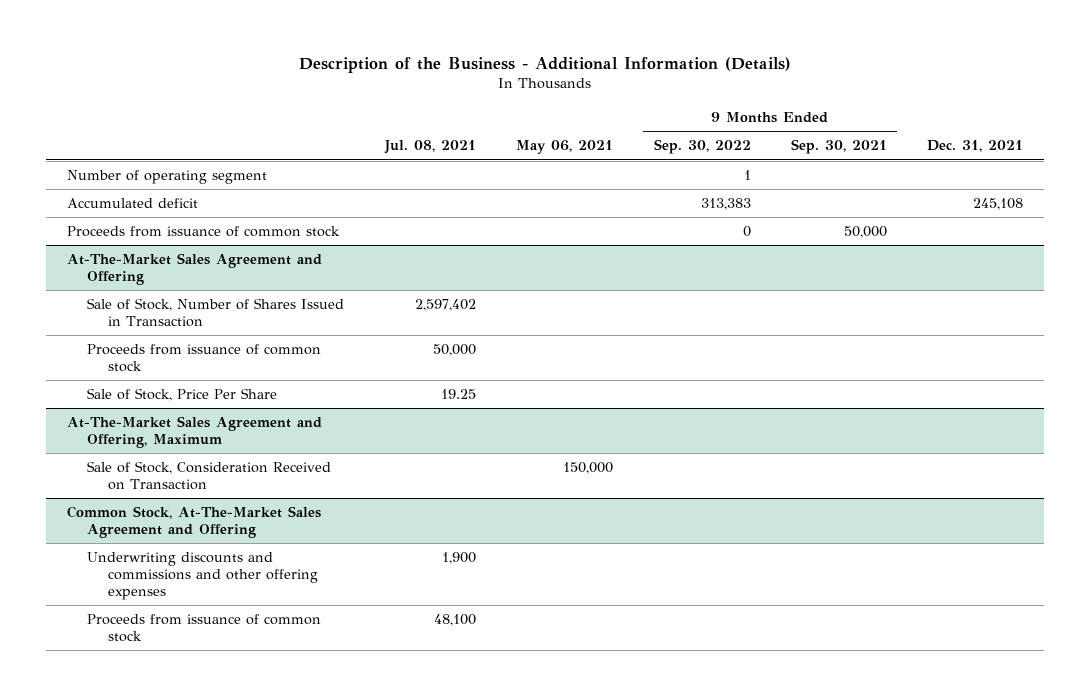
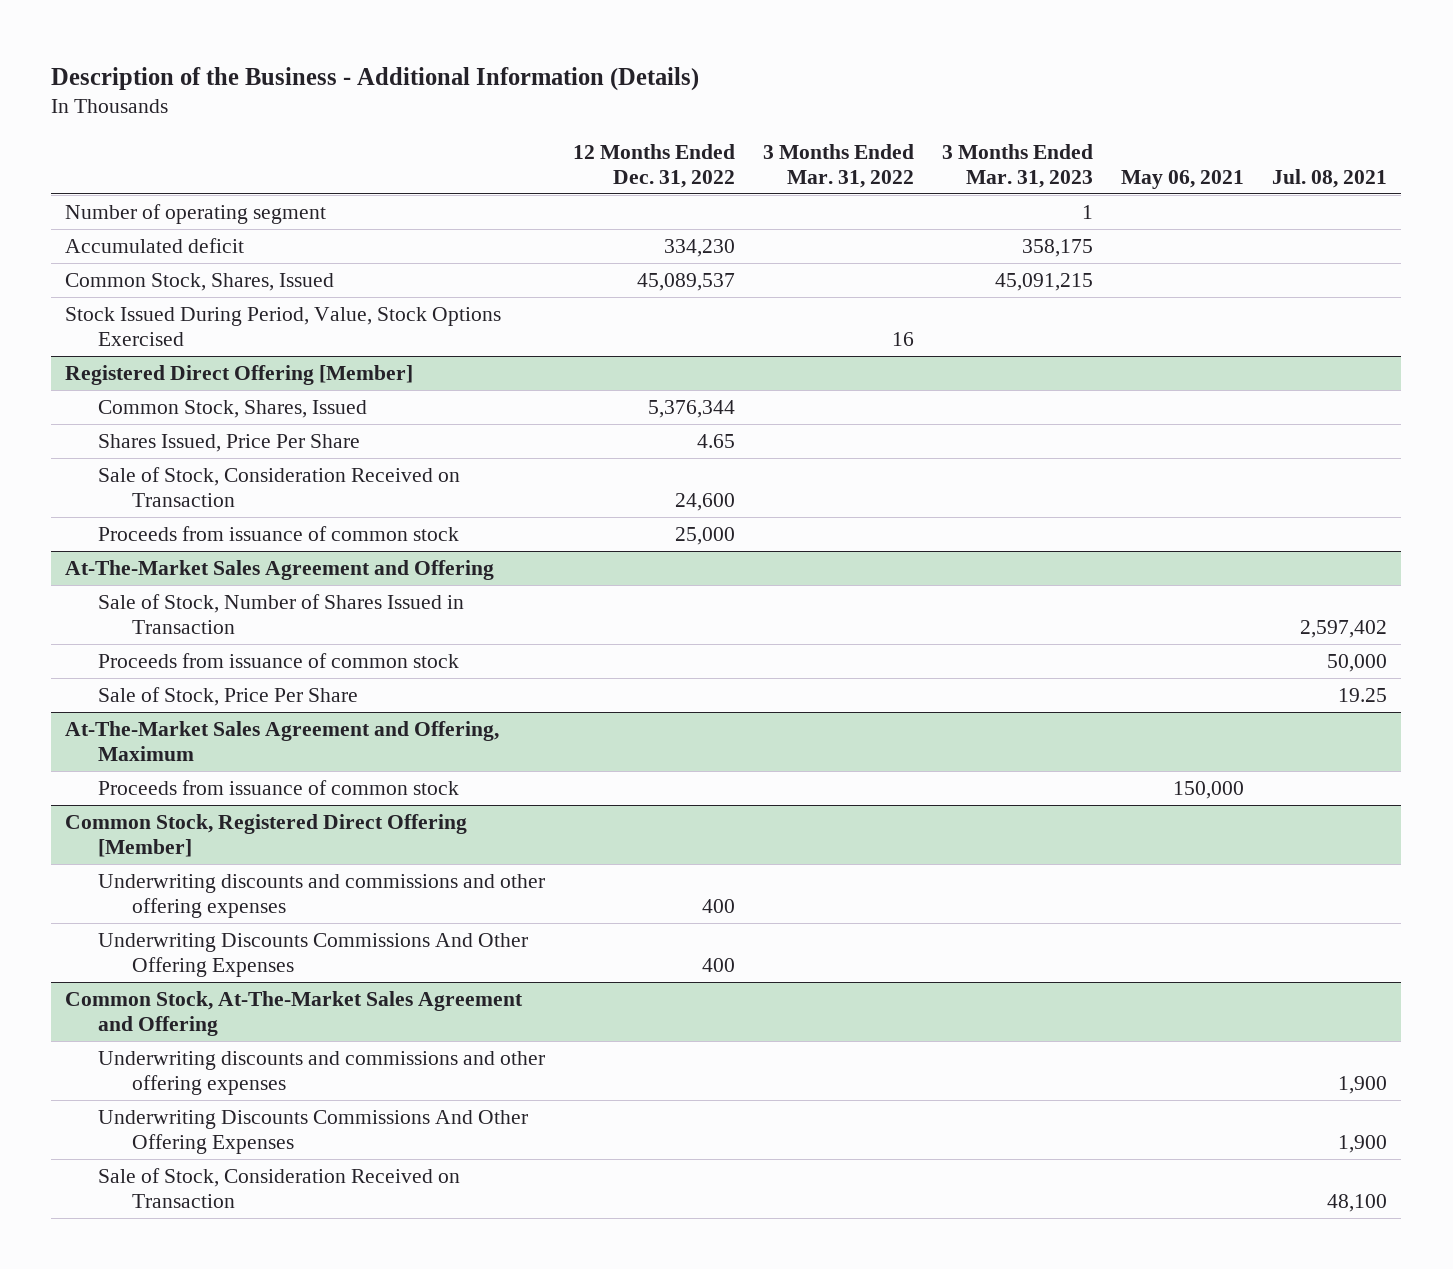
- | Jul. 08, 2021 | May 06, 2021 | 9 Months Ended Sep. 30, 2022 | 9 Months Ended Sep. 30, 2021 | Dec. 31, 2021
+ | 12 Months Ended Dec. 31, 2022 | 3 Months Ended Mar. 31, 2022 | 3 Months Ended Mar. 31, 2023 | May 06, 2021 | Jul. 08, 2021
- Proceeds from issuance of common stock | | | 0 | 50,000 |
+ Common Stock, Shares, Issued | 45,089,537 | | 45,091,215 | |
+ Stock Issued During Period, Value, Stock Options Exercised | | 16 | | |
+ Registered Direct Offering [Member]
+ Common Stock, Shares, Issued | 5,376,344 | | | |
+ Shares Issued, Price Per Share | 4.65 | | | |
+ Sale of Stock, Consideration Received on Transaction | 24,600 | | | |
+ Proceeds from issuance of common stock | 25,000 | | | |
@ At-The-Market Sales Agreement and Offering, Maximum
- Sale of Stock, Consideration Received on Transaction | | 150,000 | | |
+ Proceeds from issuance of common stock | | | | 150,000 |
+ Common Stock, Registered Direct Offering [Member]
+ Underwriting discounts and commissions and other offering expenses | 400 | | | |
+ Underwriting Discounts Commissions And Other Offering Expenses | 400 | | | |
@ Common Stock, At-The-Market Sales Agreement and Offering
- Proceeds from issuance of common stock | 48,100 | | | |
+ Underwriting Discounts Commissions And Other Offering Expenses | | | | | 1,900
+ Sale of Stock, Consideration Received on Transaction | | | | | 48,100

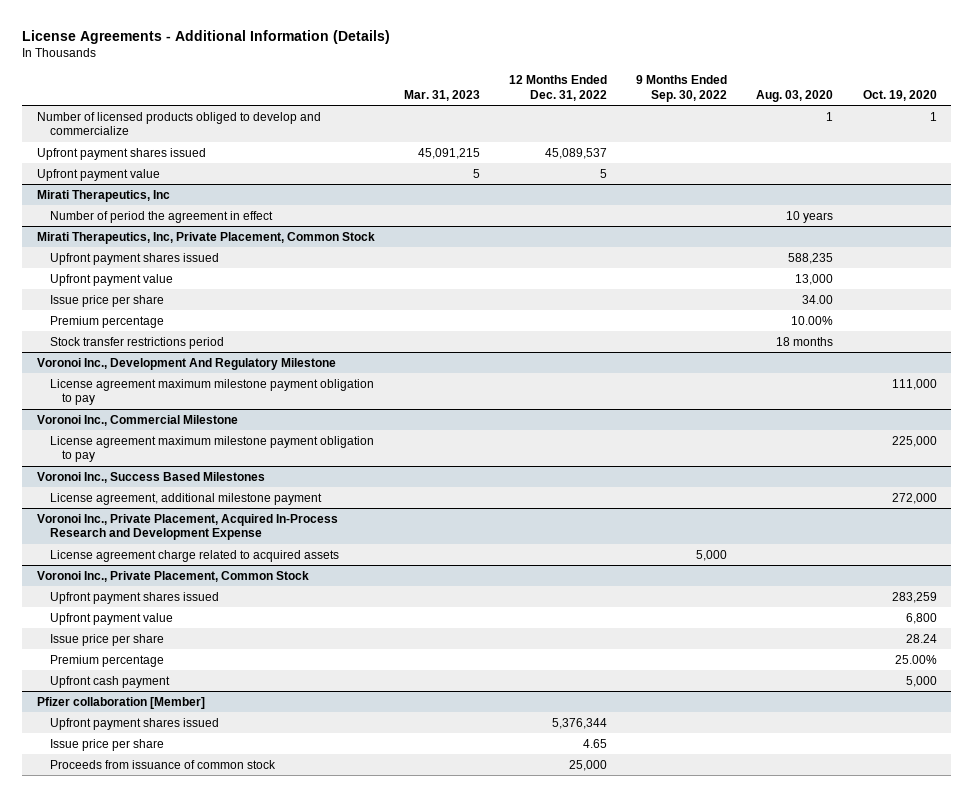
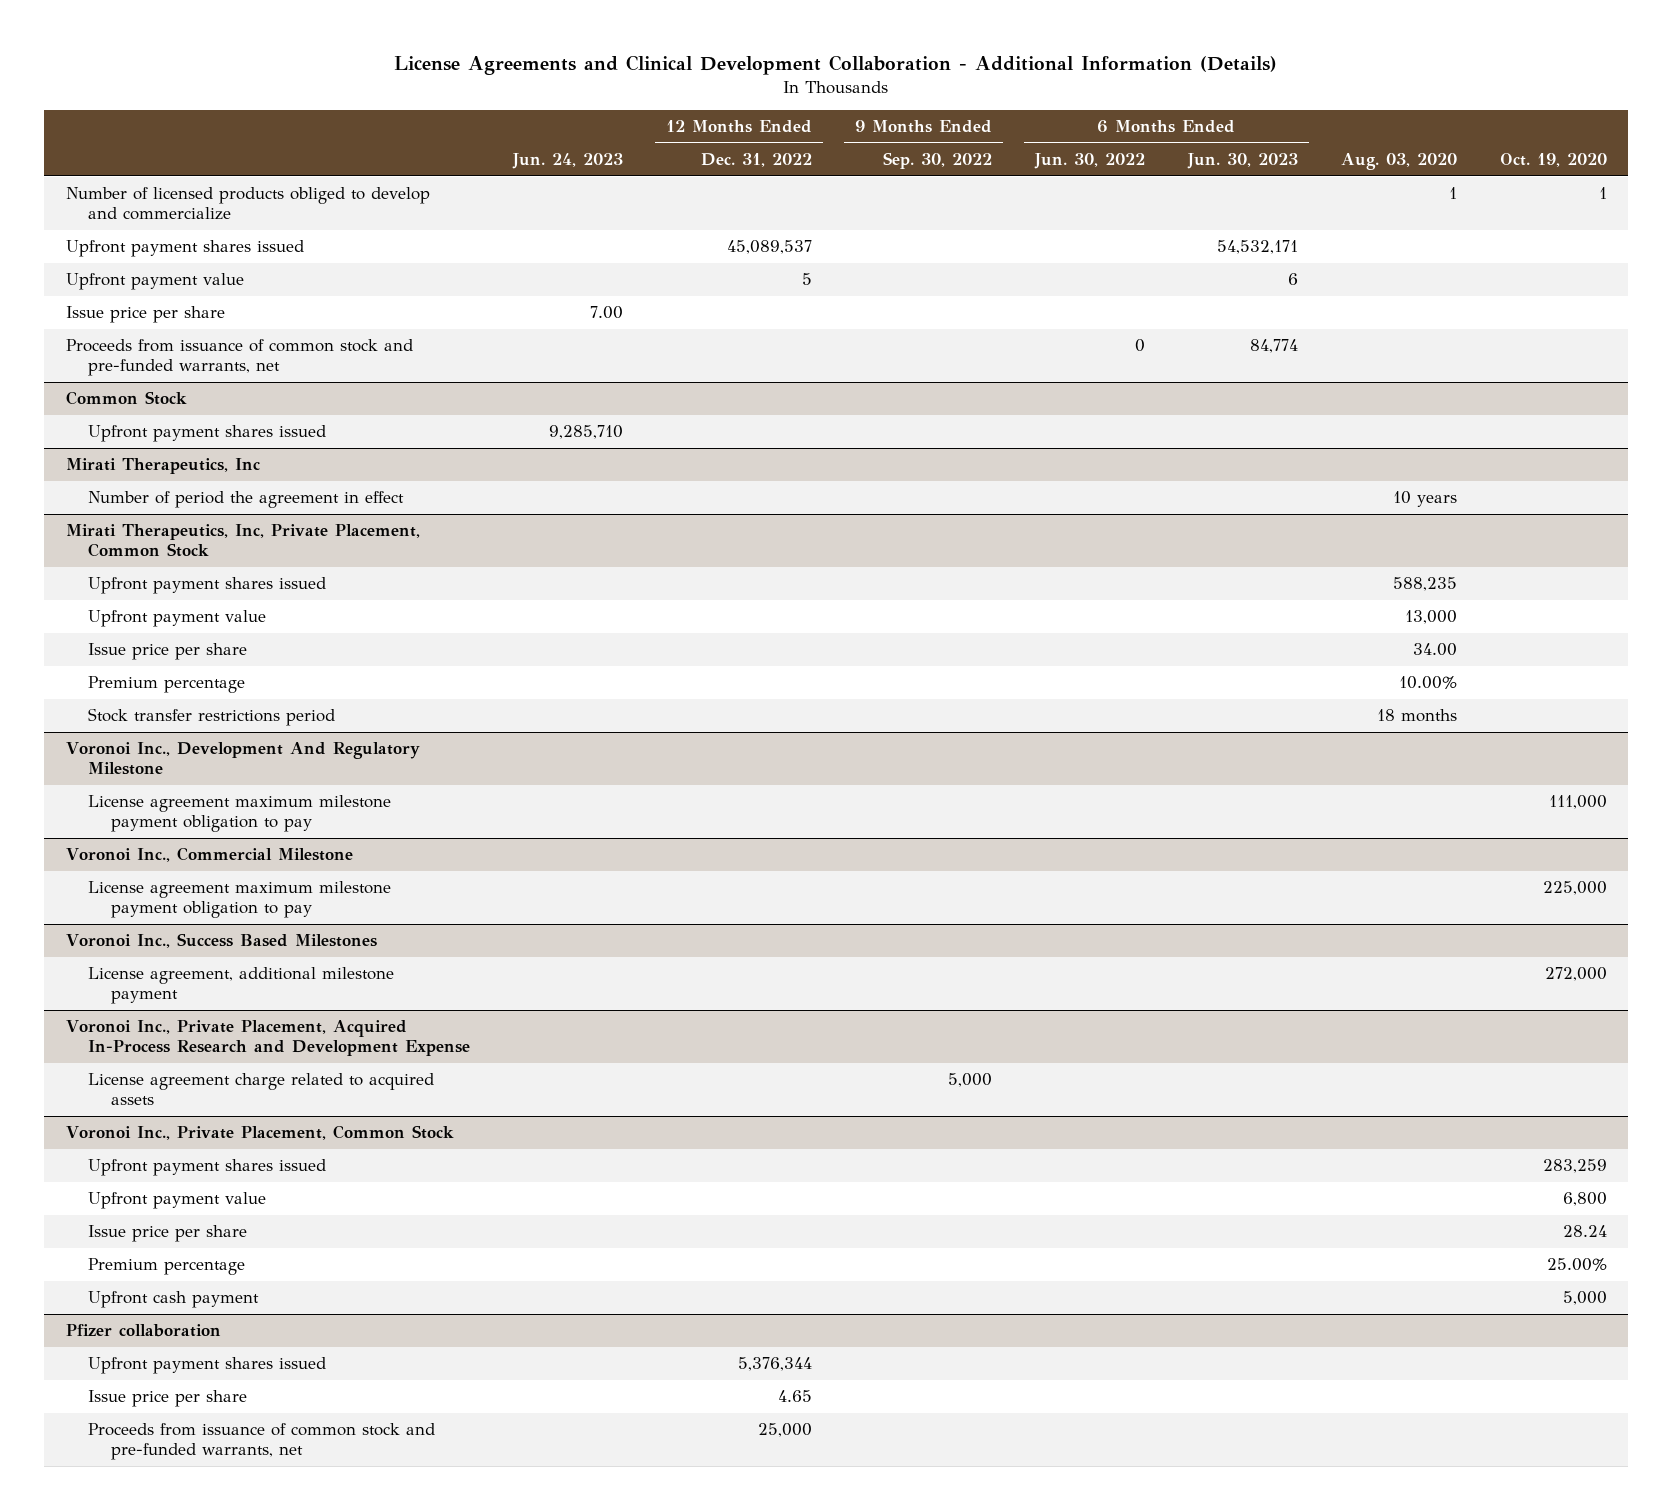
- License Agreements - Additional Information (Details)
+ License Agreements and Clinical Development Collaboration - Additional Information (Details)
- | Mar. 31, 2023 | 12 Months Ended Dec. 31, 2022 | 9 Months Ended Sep. 30, 2022 | Aug. 03, 2020 | Oct. 19, 2020
+ | Jun. 24, 2023 | 12 Months Ended Dec. 31, 2022 | 9 Months Ended Sep. 30, 2022 | 6 Months Ended Jun. 30, 2022 | 6 Months Ended Jun. 30, 2023 | Aug. 03, 2020 | Oct. 19, 2020
+ Issue price per share | 7.00 | | | | | |
+ Proceeds from issuance of common stock and pre-funded warrants, net | | | | 0 | 84,774 | |
+ Common Stock
+ Upfront payment shares issued | 9,285,710 | | | | | |
- Pfizer collaboration [Member]
+ Pfizer collaboration
- Proceeds from issuance of common stock | | 25,000 | | |
+ Proceeds from issuance of common stock and pre-funded warrants, net | | 25,000 | | | | |

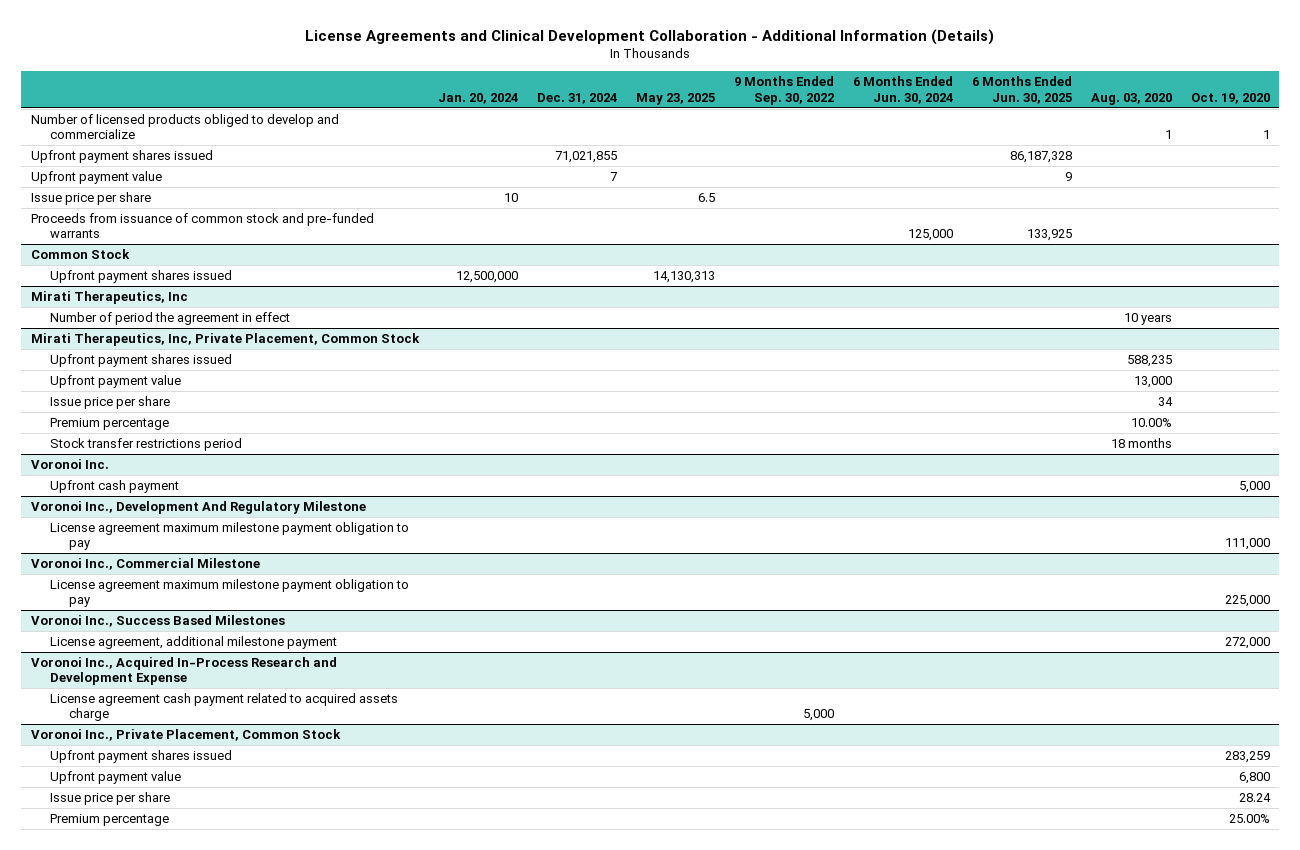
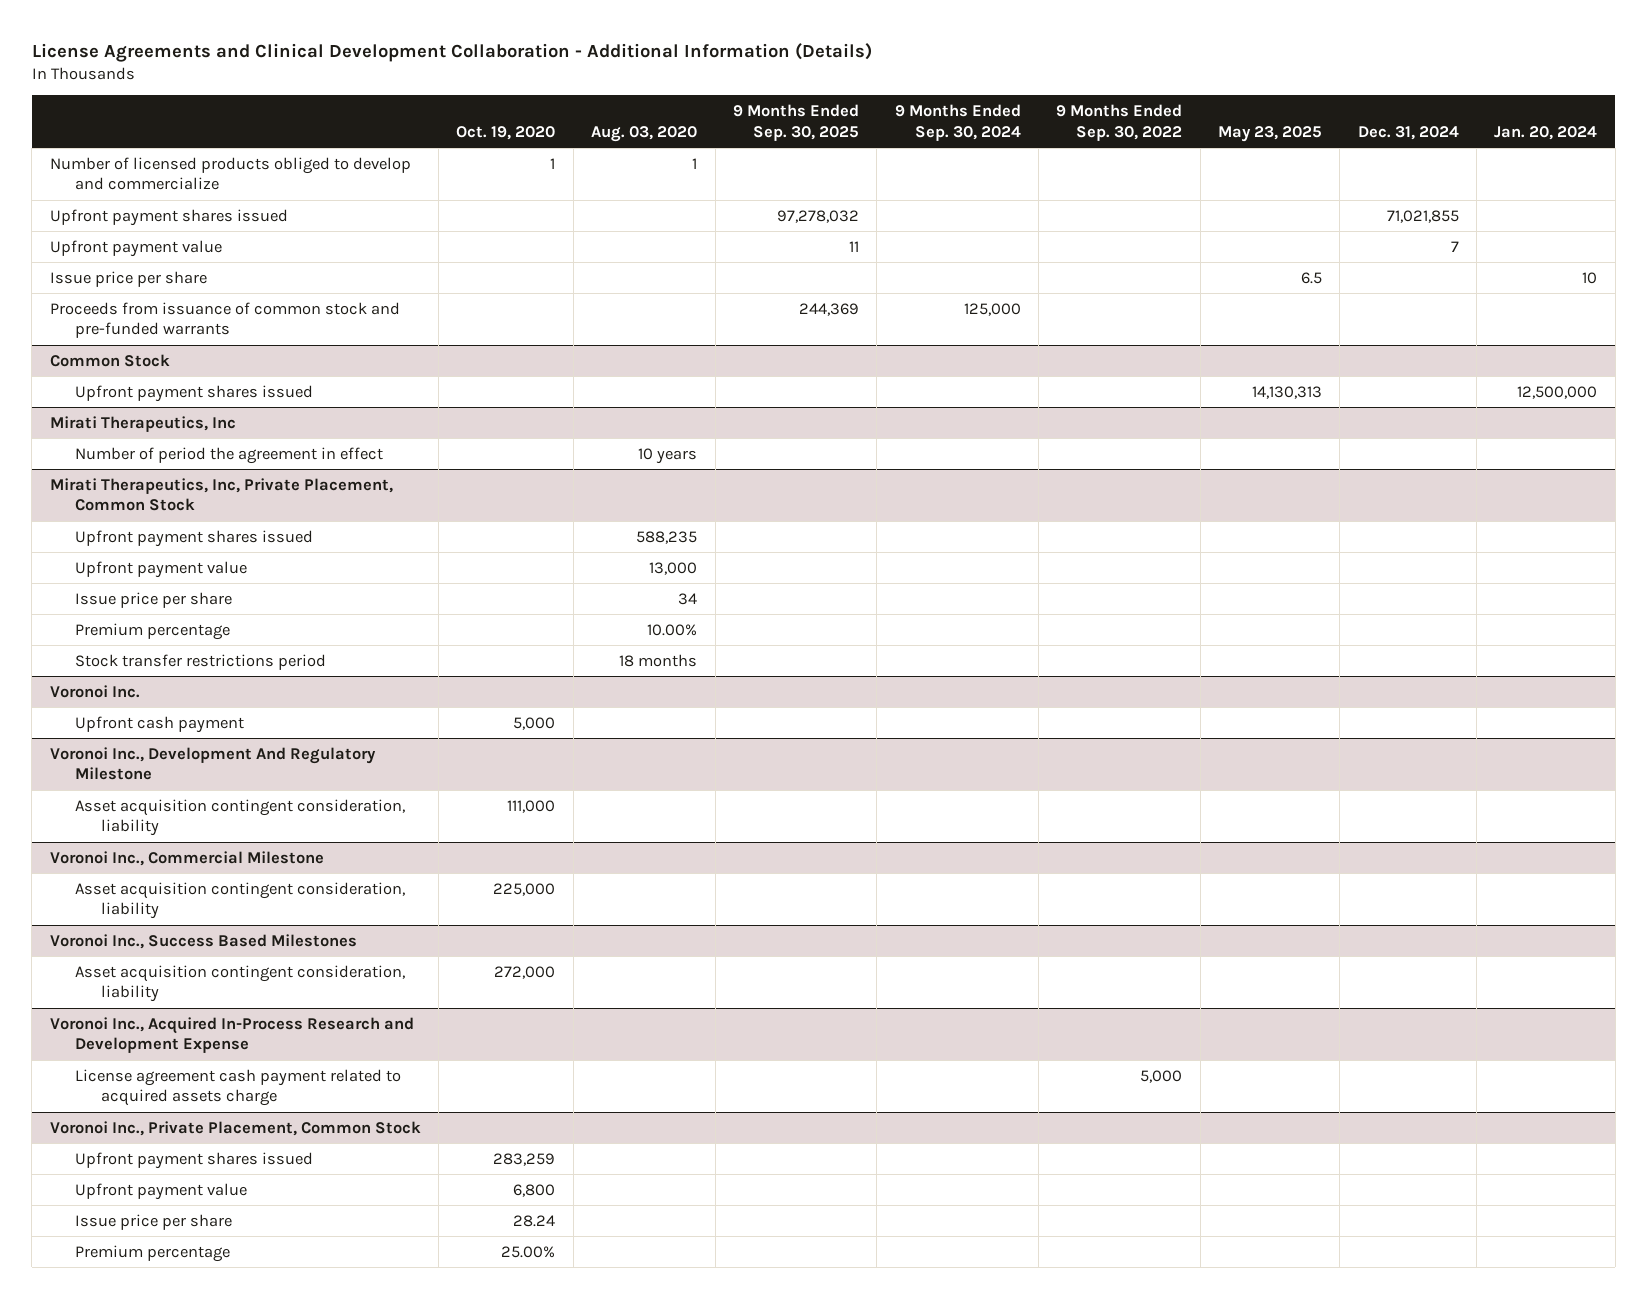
- | Jan. 20, 2024 | Dec. 31, 2024 | May 23, 2025 | 9 Months Ended Sep. 30, 2022 | 6 Months Ended Jun. 30, 2024 | 6 Months Ended Jun. 30, 2025 | Aug. 03, 2020 | Oct. 19, 2020
+ | Oct. 19, 2020 | Aug. 03, 2020 | 9 Months Ended Sep. 30, 2025 | 9 Months Ended Sep. 30, 2024 | 9 Months Ended Sep. 30, 2022 | May 23, 2025 | Dec. 31, 2024 | Jan. 20, 2024
@ Voronoi Inc., Development And Regulatory Milestone
- License agreement maximum milestone payment obligation to pay | | | | | | | | 111,000
+ Asset acquisition contingent consideration, liability | 111,000 | | | | | | |
@ Voronoi Inc., Commercial Milestone
- License agreement maximum milestone payment obligation to pay | | | | | | | | 225,000
+ Asset acquisition contingent consideration, liability | 225,000 | | | | | | |
@ Voronoi Inc., Success Based Milestones
- License agreement, additional milestone payment | | | | | | | | 272,000
+ Asset acquisition contingent consideration, liability | 272,000 | | | | | | |

